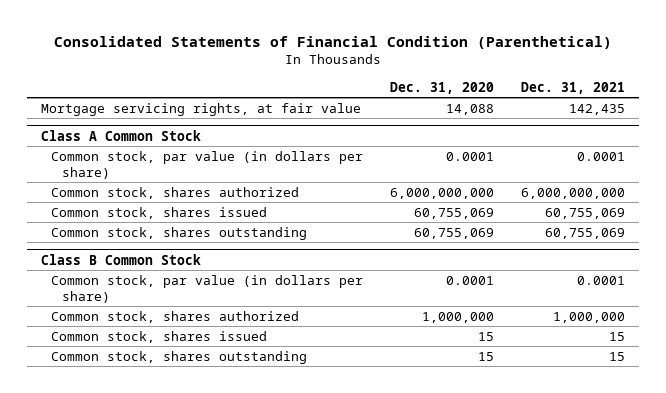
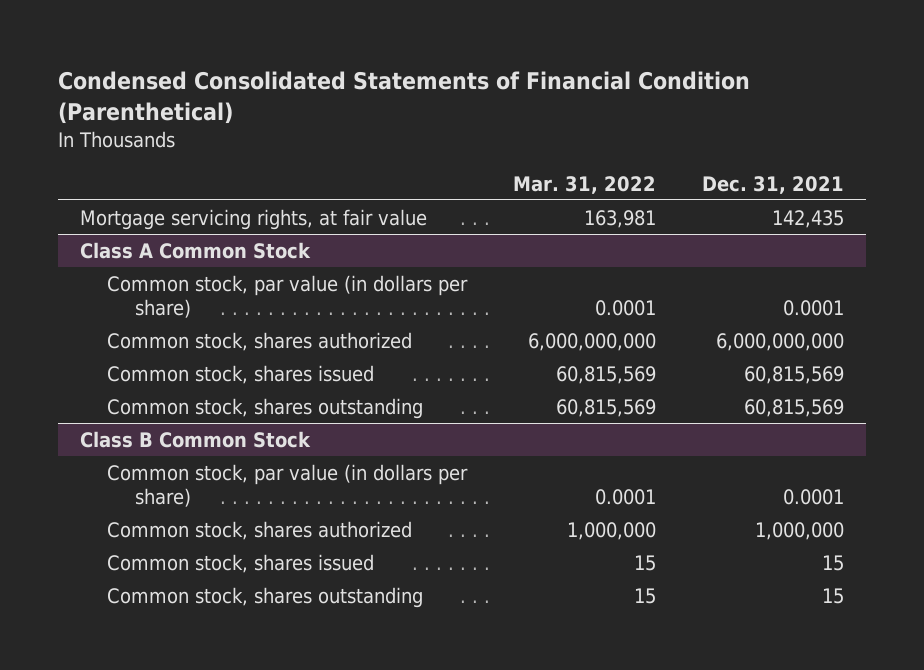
- Consolidated Statements of Financial Condition (Parenthetical)
+ Condensed Consolidated Statements of Financial Condition (Parenthetical)
- | Dec. 31, 2020 | Dec. 31, 2021
+ | Mar. 31, 2022 | Dec. 31, 2021
@ Class A Common Stock
- Common stock, shares issued | 60,755,069 | 60,755,069
- Common stock, shares outstanding | 60,755,069 | 60,755,069
+ Common stock, shares issued | 60,815,569 | 60,815,569
+ Common stock, shares outstanding | 60,815,569 | 60,815,569

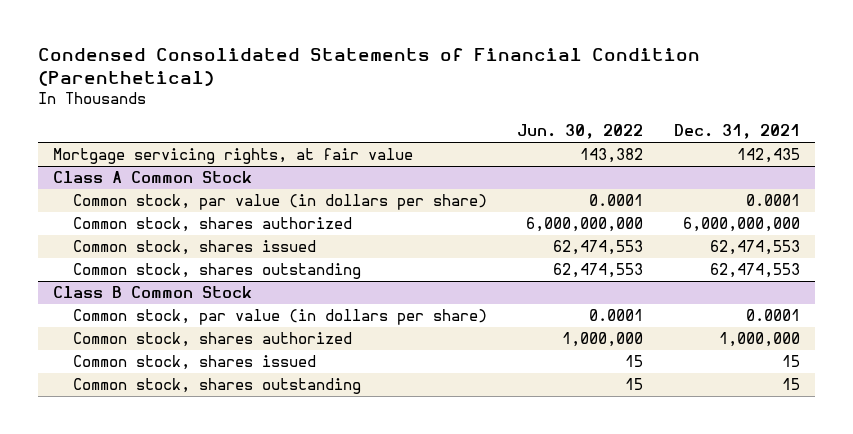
- | Mar. 31, 2022 | Dec. 31, 2021
+ | Jun. 30, 2022 | Dec. 31, 2021
@ Class A Common Stock
- Common stock, shares issued | 60,815,569 | 60,815,569
- Common stock, shares outstanding | 60,815,569 | 60,815,569
+ Common stock, shares issued | 62,474,553 | 62,474,553
+ Common stock, shares outstanding | 62,474,553 | 62,474,553

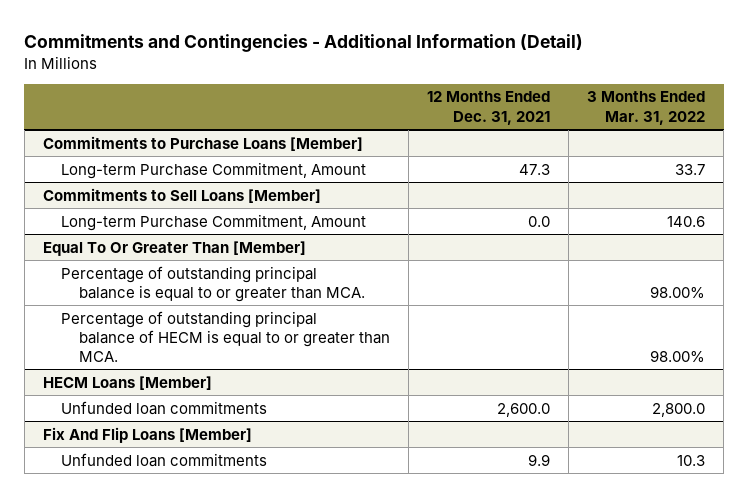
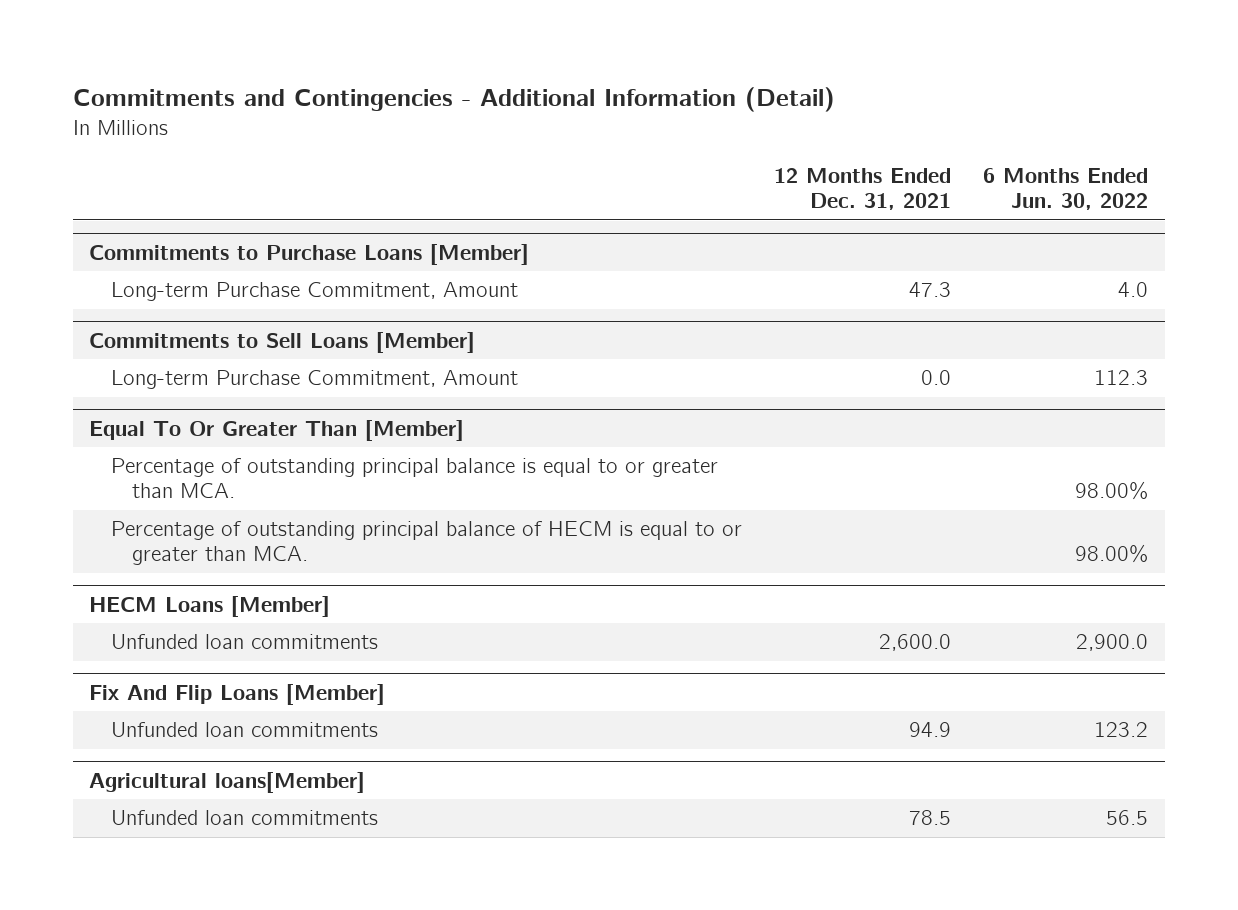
- | 12 Months Ended Dec. 31, 2021 | 3 Months Ended Mar. 31, 2022
+ | 12 Months Ended Dec. 31, 2021 | 6 Months Ended Jun. 30, 2022
@ Fix And Flip Loans [Member]
- Unfunded loan commitments | 9.9 | 10.3
+ Unfunded loan commitments | 94.9 | 123.2
+ Agricultural loans[Member]
+ Unfunded loan commitments | 78.5 | 56.5

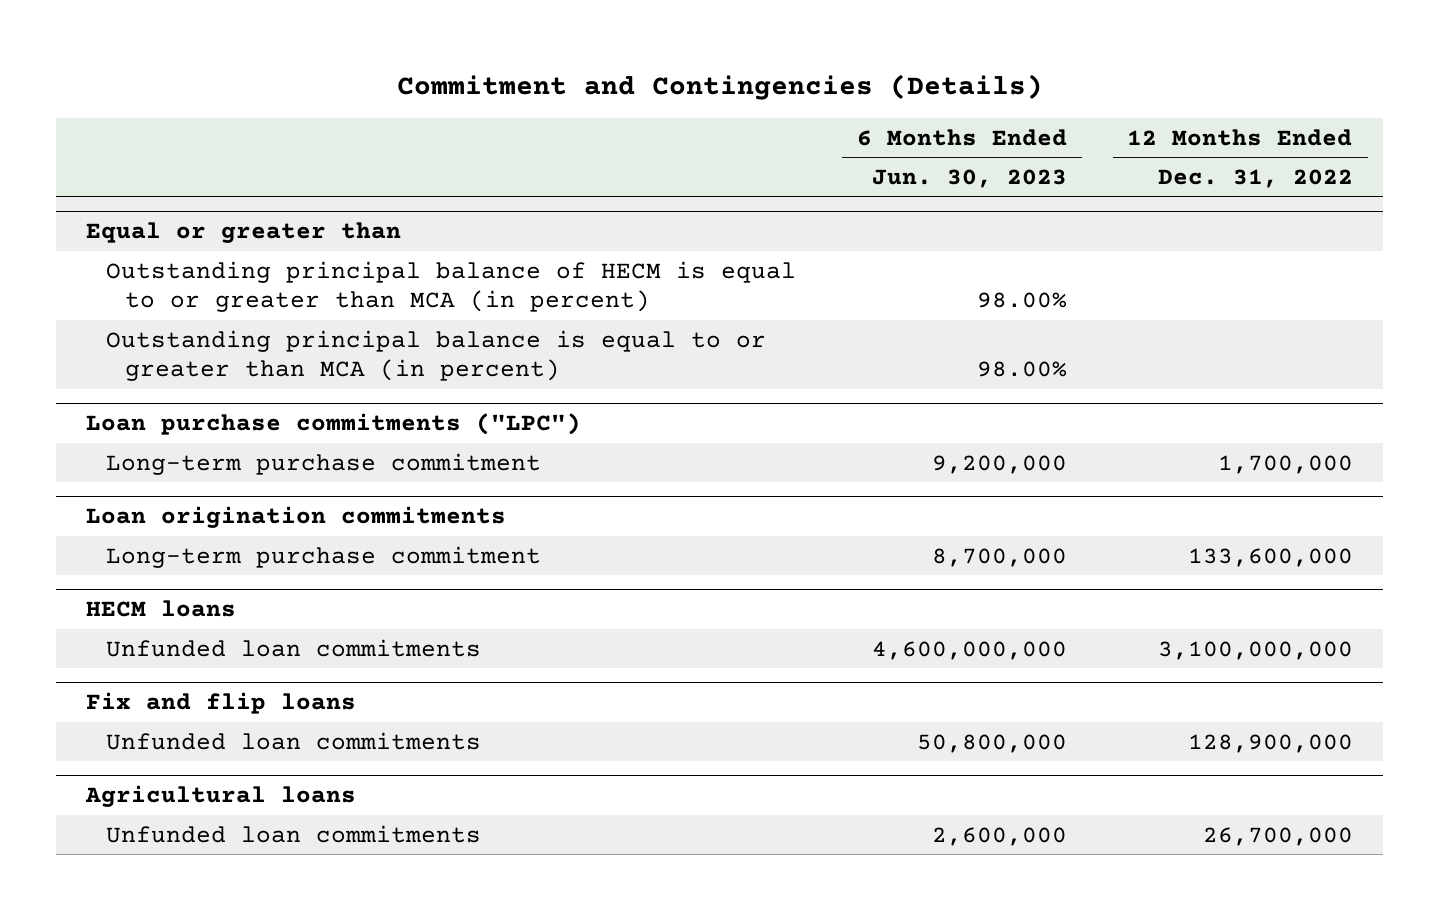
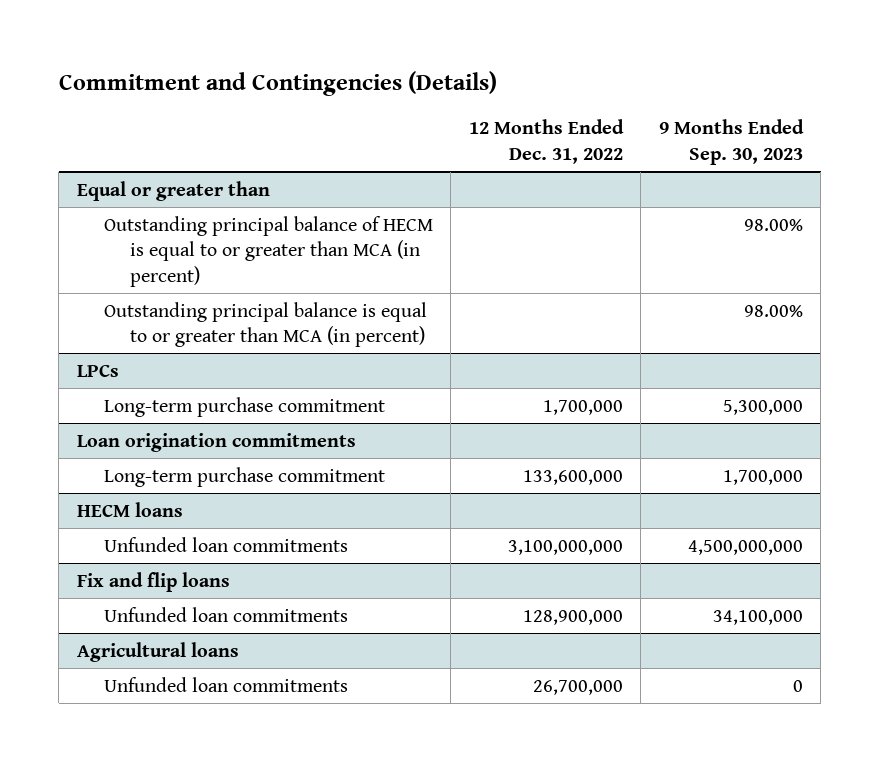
- | 6 Months Ended Jun. 30, 2023 | 12 Months Ended Dec. 31, 2022
+ | 12 Months Ended Dec. 31, 2022 | 9 Months Ended Sep. 30, 2023
- Loan purchase commitments ("LPC")
+ LPCs

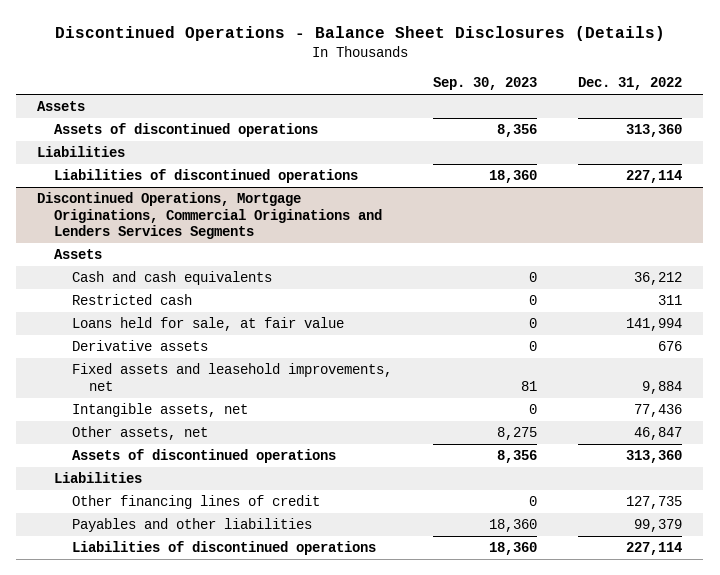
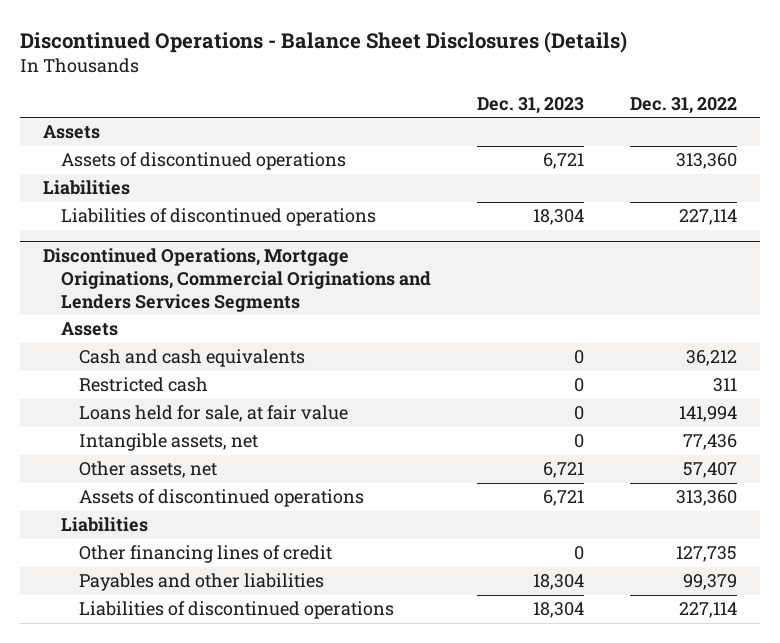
- | Sep. 30, 2023 | Dec. 31, 2022
+ | Dec. 31, 2023 | Dec. 31, 2022
@ Discontinued Operations, Mortgage Originations, Commercial Originations and Lenders Services Segments
- Derivative assets | 0 | 676
- Fixed assets and leasehold improvements, net | 81 | 9,884
- Other assets, net | 8,275 | 46,847
+ Other assets, net | 6,721 | 57,407

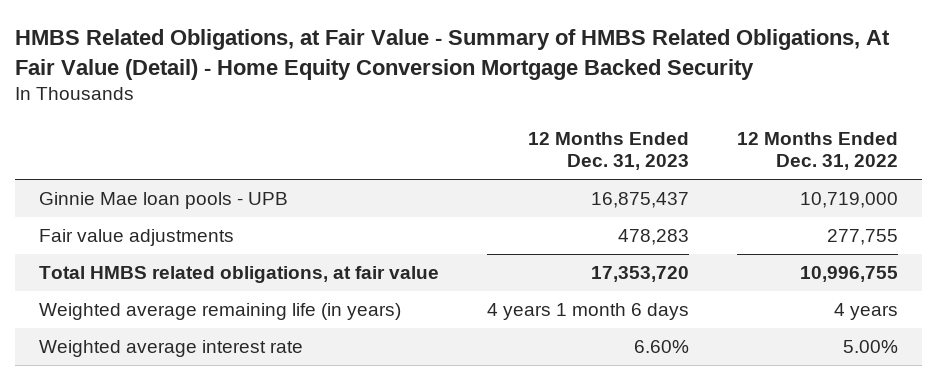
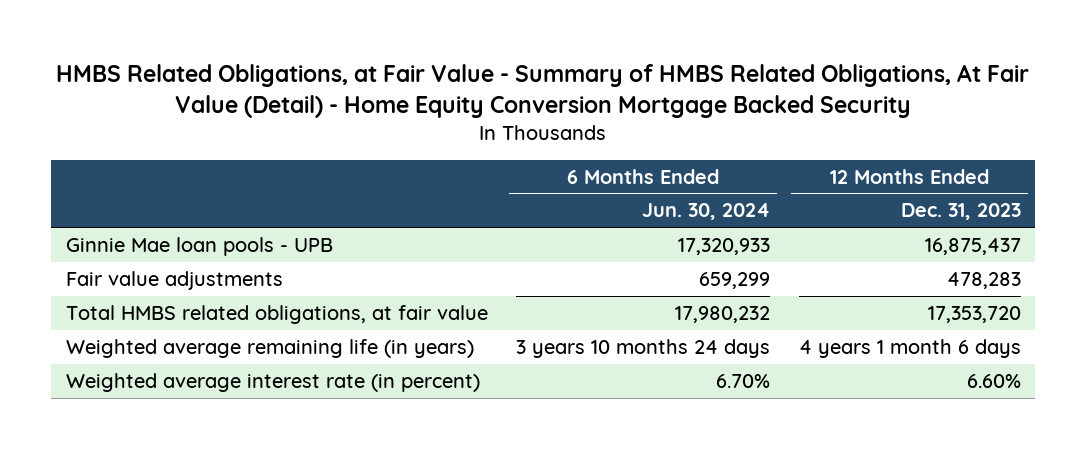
- | 12 Months Ended Dec. 31, 2023 | 12 Months Ended Dec. 31, 2022
+ | 6 Months Ended Jun. 30, 2024 | 12 Months Ended Dec. 31, 2023
- Weighted average interest rate | 6.60% | 5.00%
+ Weighted average interest rate (in percent) | 6.70% | 6.60%

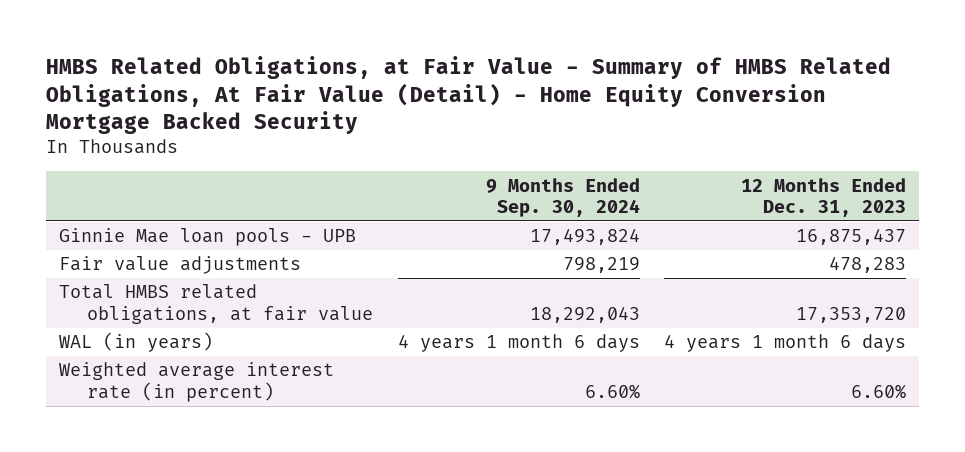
- | 6 Months Ended Jun. 30, 2024 | 12 Months Ended Dec. 31, 2023
+ | 9 Months Ended Sep. 30, 2024 | 12 Months Ended Dec. 31, 2023
- Weighted average remaining life (in years) | 3 years 10 months 24 days | 4 years 1 month 6 days
+ WAL (in years) | 4 years 1 month 6 days | 4 years 1 month 6 days

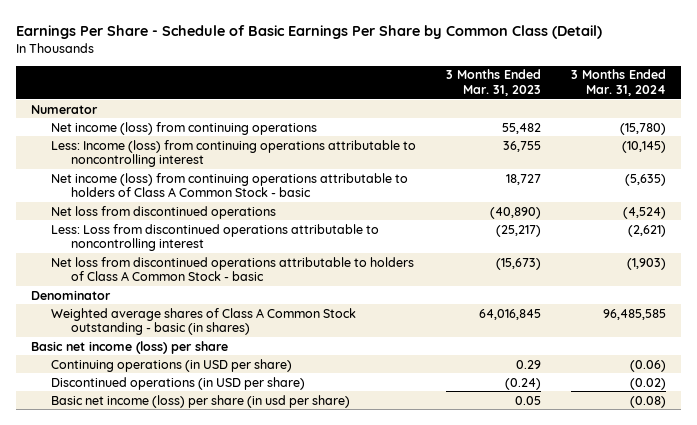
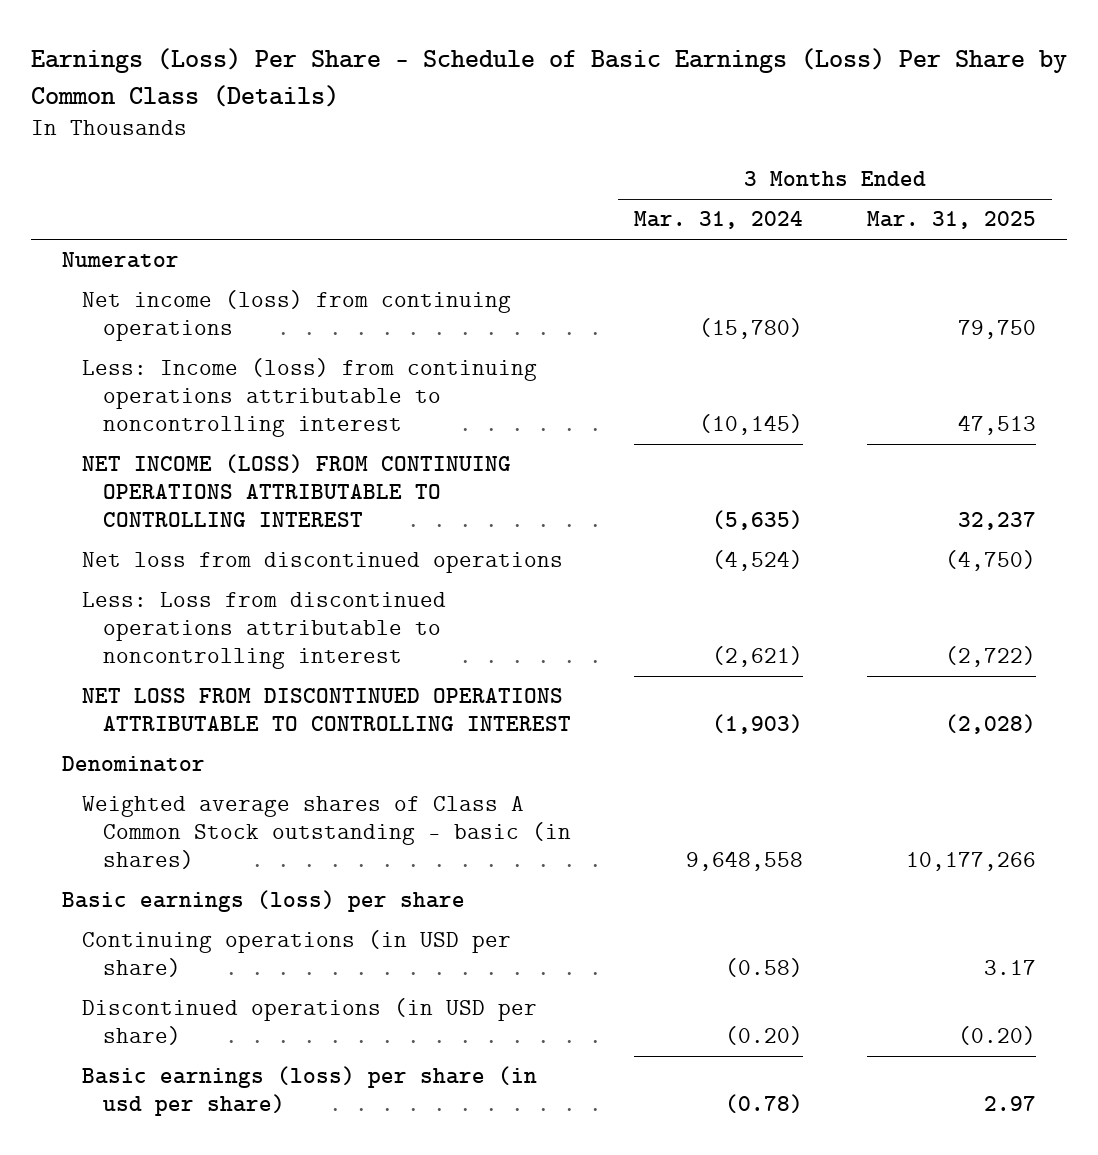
- Earnings Per Share - Schedule of Basic Earnings Per Share by Common Class (Detail)
+ Earnings (Loss) Per Share - Schedule of Basic Earnings (Loss) Per Share by Common Class (Details)
- | 3 Months Ended Mar. 31, 2023 | 3 Months Ended Mar. 31, 2024
+ | 3 Months Ended Mar. 31, 2024 | 3 Months Ended Mar. 31, 2025
- Net income (loss) from continuing operations attributable to holders of Class A Common Stock - basic | 18,727 | (5,635)
+ NET INCOME (LOSS) FROM CONTINUING OPERATIONS ATTRIBUTABLE TO CONTROLLING INTEREST | (5,635) | 32,237
- Net loss from discontinued operations attributable to holders of Class A Common Stock - basic | (15,673) | (1,903)
+ NET LOSS FROM DISCONTINUED OPERATIONS ATTRIBUTABLE TO CONTROLLING INTEREST | (1,903) | (2,028)
- Weighted average shares of Class A Common Stock outstanding - basic (in shares) | 64,016,845 | 96,485,585
- Basic net income (loss) per share
- Continuing operations (in USD per share) | 0.29 | (0.06)
- Discontinued operations (in USD per share) | (0.24) | (0.02)
- Basic net income (loss) per share (in usd per share) | 0.05 | (0.08)
+ Weighted average shares of Class A Common Stock outstanding - basic (in shares) | 9,648,558 | 10,177,266
+ Basic earnings (loss) per share
+ Continuing operations (in USD per share) | (0.58) | 3.17
+ Discontinued operations (in USD per share) | (0.20) | (0.20)
+ Basic earnings (loss) per share (in usd per share) | (0.78) | 2.97

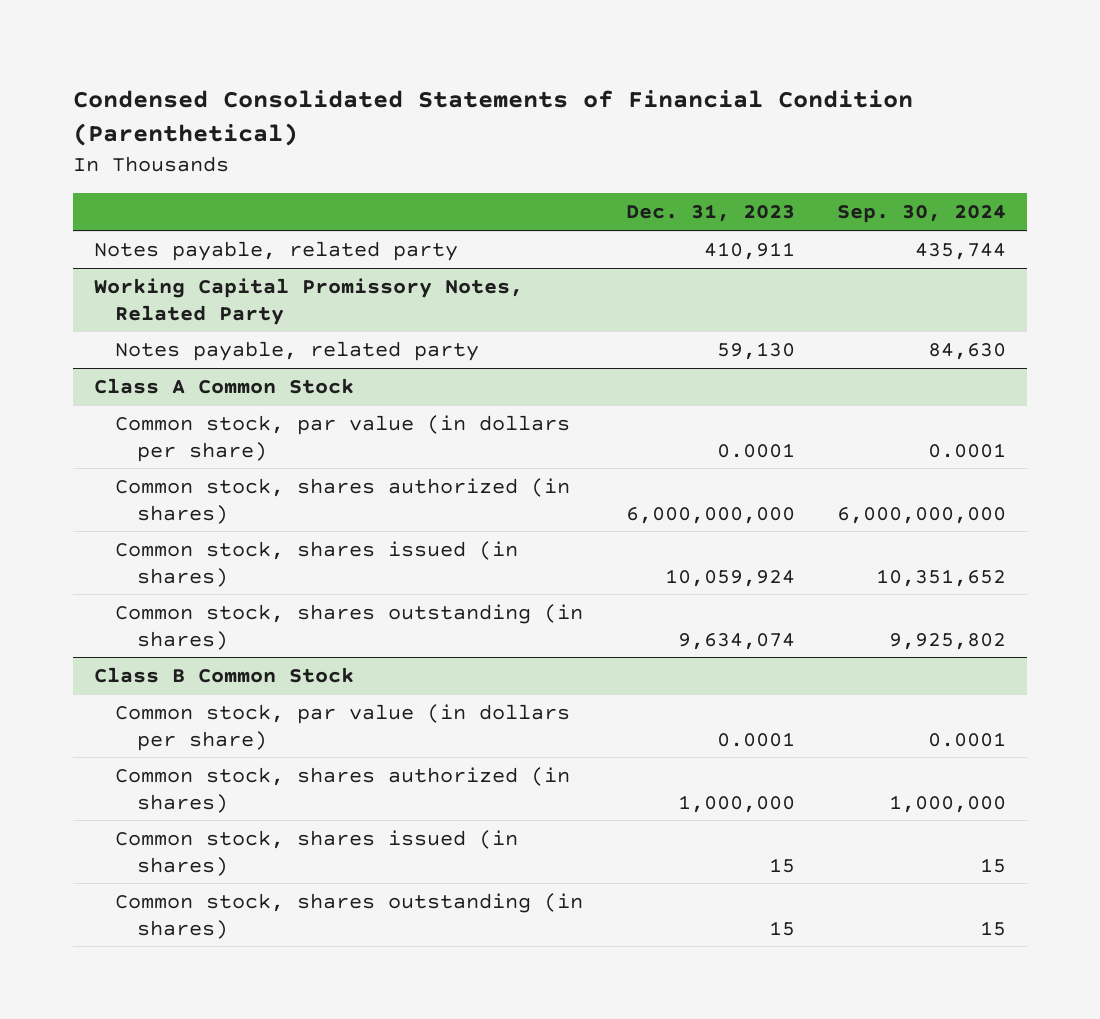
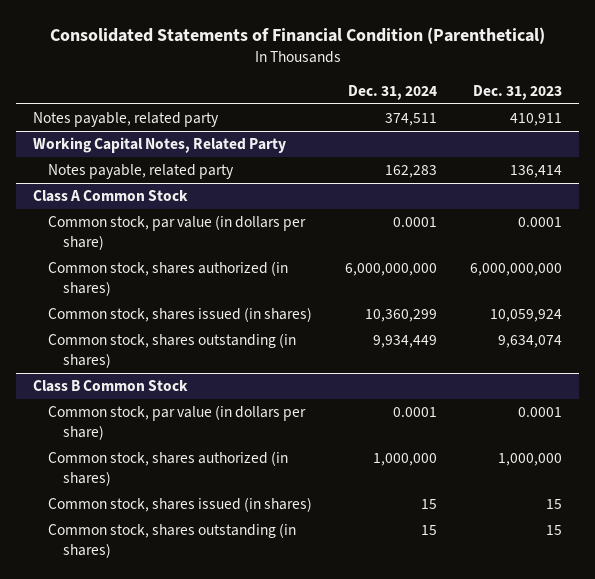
- Condensed Consolidated Statements of Financial Condition (Parenthetical)
+ Consolidated Statements of Financial Condition (Parenthetical)
- | Dec. 31, 2023 | Sep. 30, 2024
+ | Dec. 31, 2024 | Dec. 31, 2023
- Working Capital Promissory Notes, Related Party
- Notes payable, related party | 59,130 | 84,630
+ Working Capital Notes, Related Party
+ Notes payable, related party | 162,283 | 136,414

